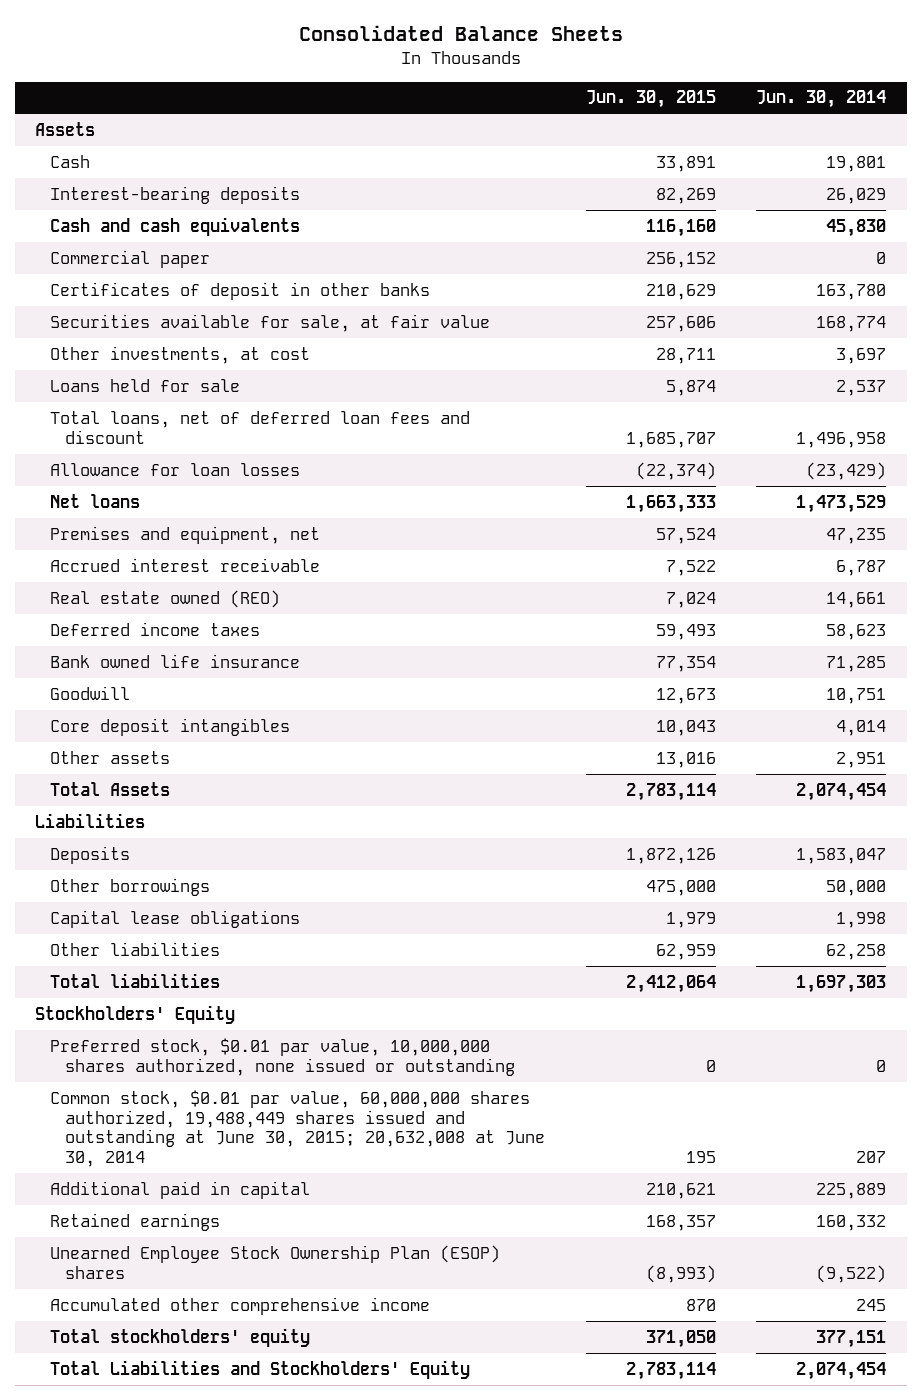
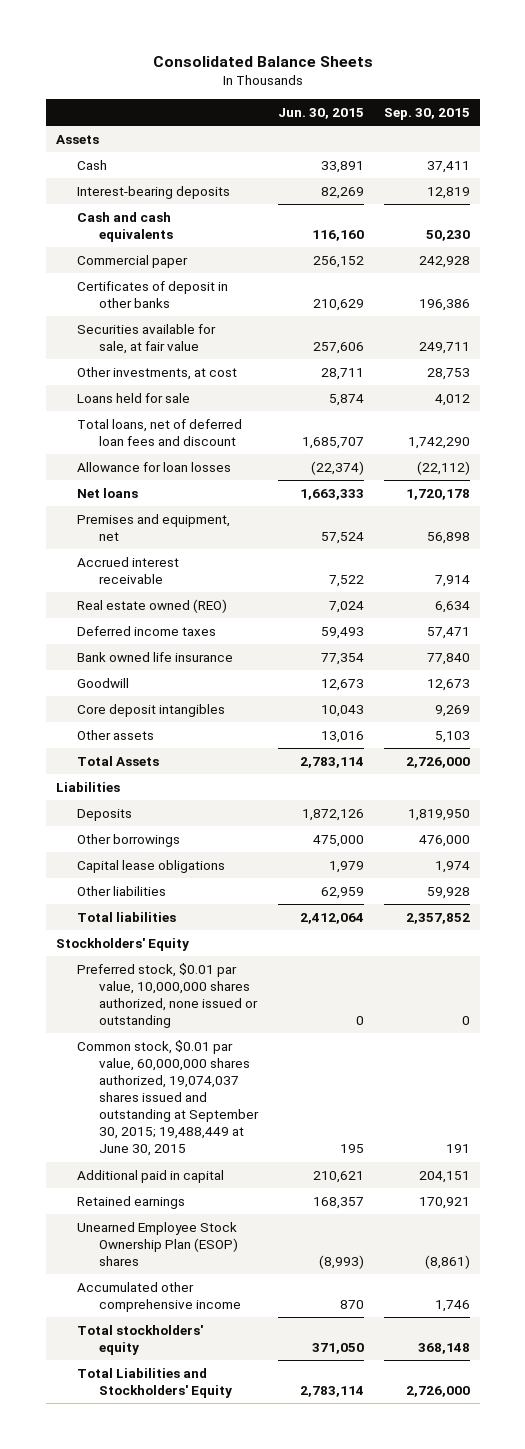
- | Jun. 30, 2015 | Jun. 30, 2014
+ | Jun. 30, 2015 | Sep. 30, 2015
- Common stock, $0.01 par value, 60,000,000 shares authorized, 19,488,449 shares issued and outstanding at June 30, 2015; 20,632,008 at June 30, 2014 | 195 | 207
+ Common stock, $0.01 par value, 60,000,000 shares authorized, 19,074,037 shares issued and outstanding at September 30, 2015; 19,488,449 at June 30, 2015 | 195 | 191

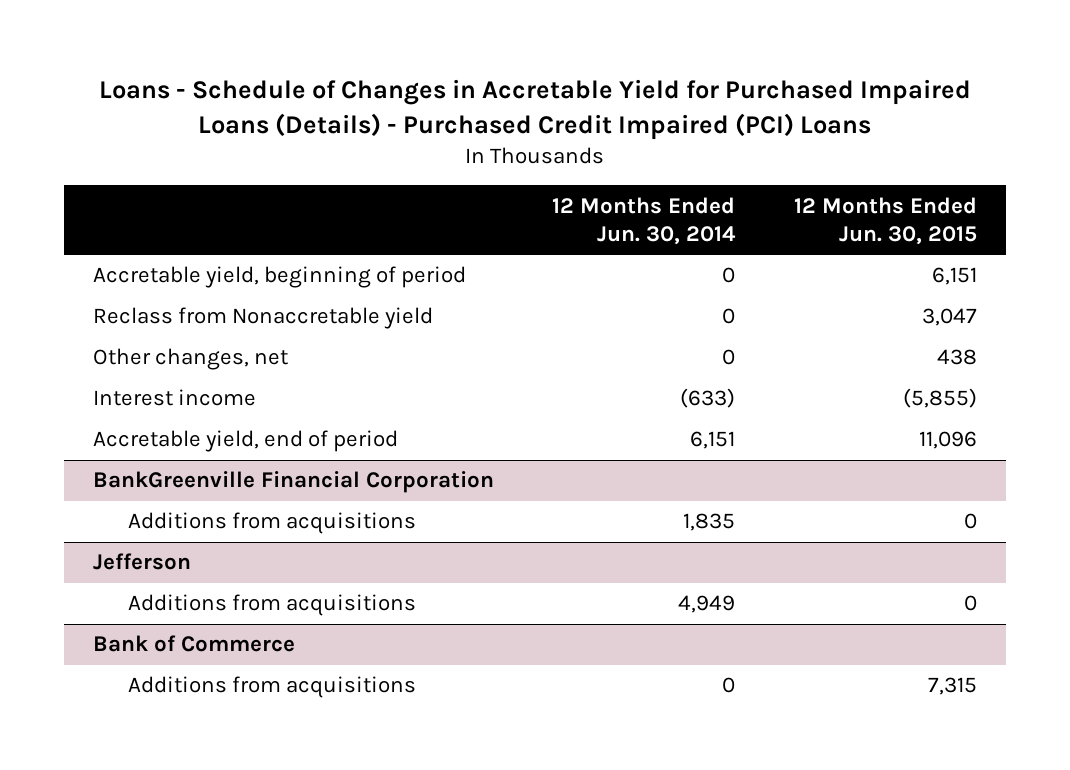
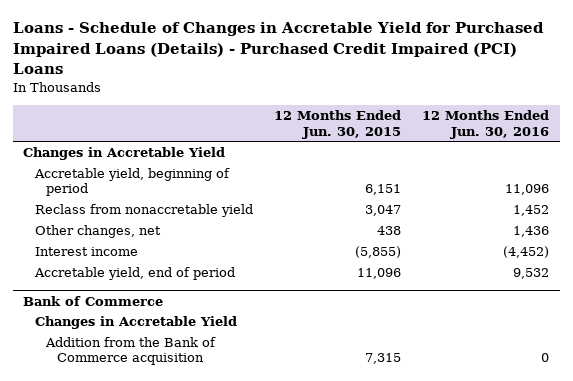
- | 12 Months Ended Jun. 30, 2014 | 12 Months Ended Jun. 30, 2015
+ | 12 Months Ended Jun. 30, 2015 | 12 Months Ended Jun. 30, 2016
+ Changes in Accretable Yield
- Reclass from Nonaccretable yield | 0 | 3,047
+ Reclass from nonaccretable yield | 3,047 | 1,452
- BankGreenville Financial Corporation
- Additions from acquisitions | 1,835 | 0
- Jefferson
- Additions from acquisitions | 4,949 | 0
@ Bank of Commerce
- Additions from acquisitions | 0 | 7,315
+ Changes in Accretable Yield
+ Addition from the Bank of Commerce acquisition | 7,315 | 0

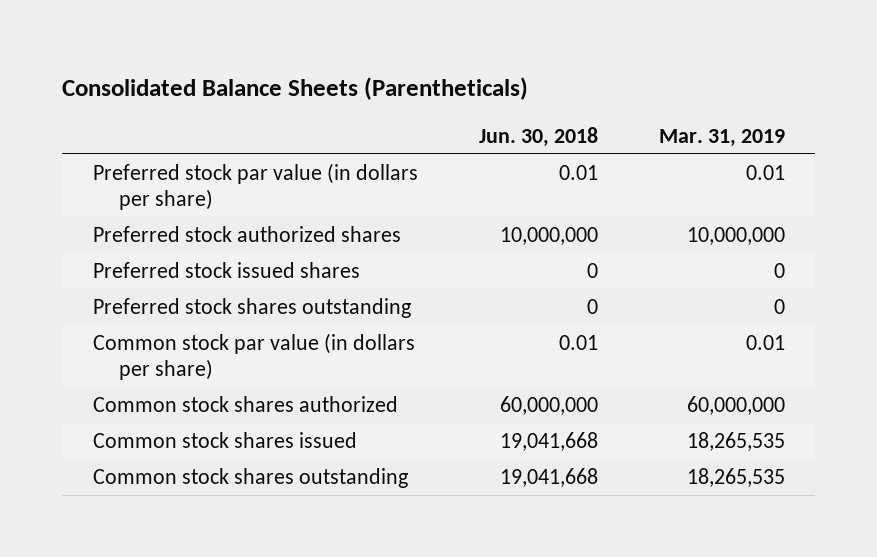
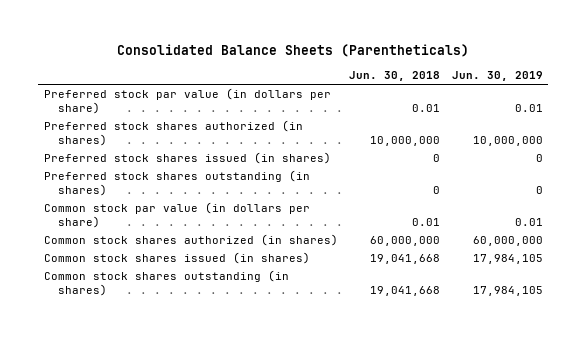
- | Jun. 30, 2018 | Mar. 31, 2019
+ | Jun. 30, 2018 | Jun. 30, 2019
- Preferred stock authorized shares | 10,000,000 | 10,000,000
- Preferred stock issued shares | 0 | 0
- Preferred stock shares outstanding | 0 | 0
+ Preferred stock shares authorized (in shares) | 10,000,000 | 10,000,000
+ Preferred stock shares issued (in shares) | 0 | 0
+ Preferred stock shares outstanding (in shares) | 0 | 0
- Common stock shares authorized | 60,000,000 | 60,000,000
- Common stock shares issued | 19,041,668 | 18,265,535
- Common stock shares outstanding | 19,041,668 | 18,265,535
+ Common stock shares authorized (in shares) | 60,000,000 | 60,000,000
+ Common stock shares issued (in shares) | 19,041,668 | 17,984,105
+ Common stock shares outstanding (in shares) | 19,041,668 | 17,984,105

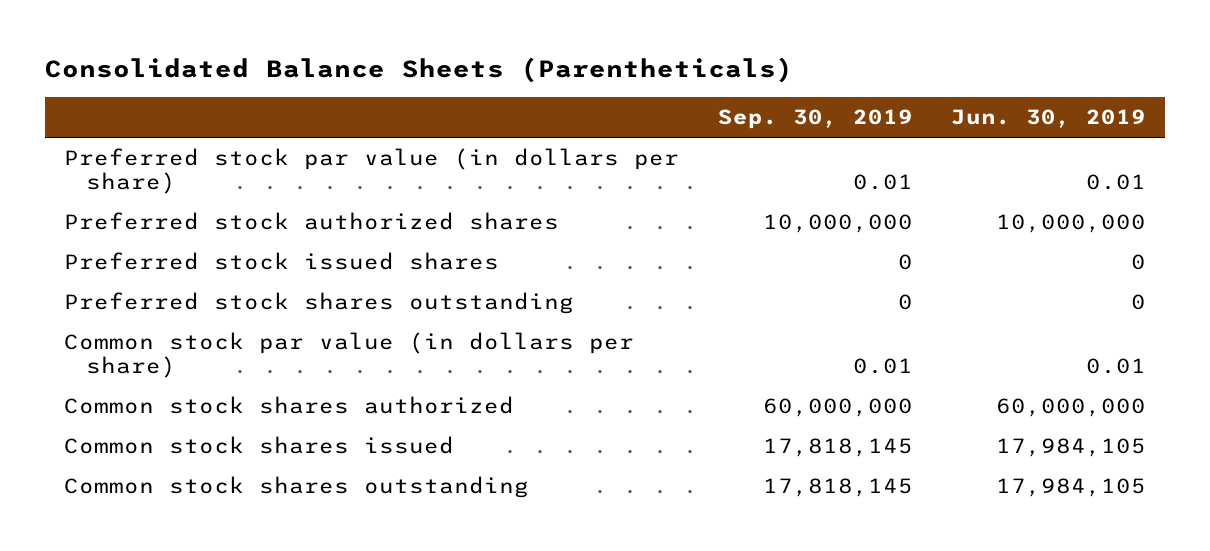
- | Jun. 30, 2018 | Jun. 30, 2019
+ | Sep. 30, 2019 | Jun. 30, 2019
- Preferred stock shares authorized (in shares) | 10,000,000 | 10,000,000
- Preferred stock shares issued (in shares) | 0 | 0
- Preferred stock shares outstanding (in shares) | 0 | 0
+ Preferred stock authorized shares | 10,000,000 | 10,000,000
+ Preferred stock issued shares | 0 | 0
+ Preferred stock shares outstanding | 0 | 0
- Common stock shares authorized (in shares) | 60,000,000 | 60,000,000
- Common stock shares issued (in shares) | 19,041,668 | 17,984,105
- Common stock shares outstanding (in shares) | 19,041,668 | 17,984,105
+ Common stock shares authorized | 60,000,000 | 60,000,000
+ Common stock shares issued | 17,818,145 | 17,984,105
+ Common stock shares outstanding | 17,818,145 | 17,984,105

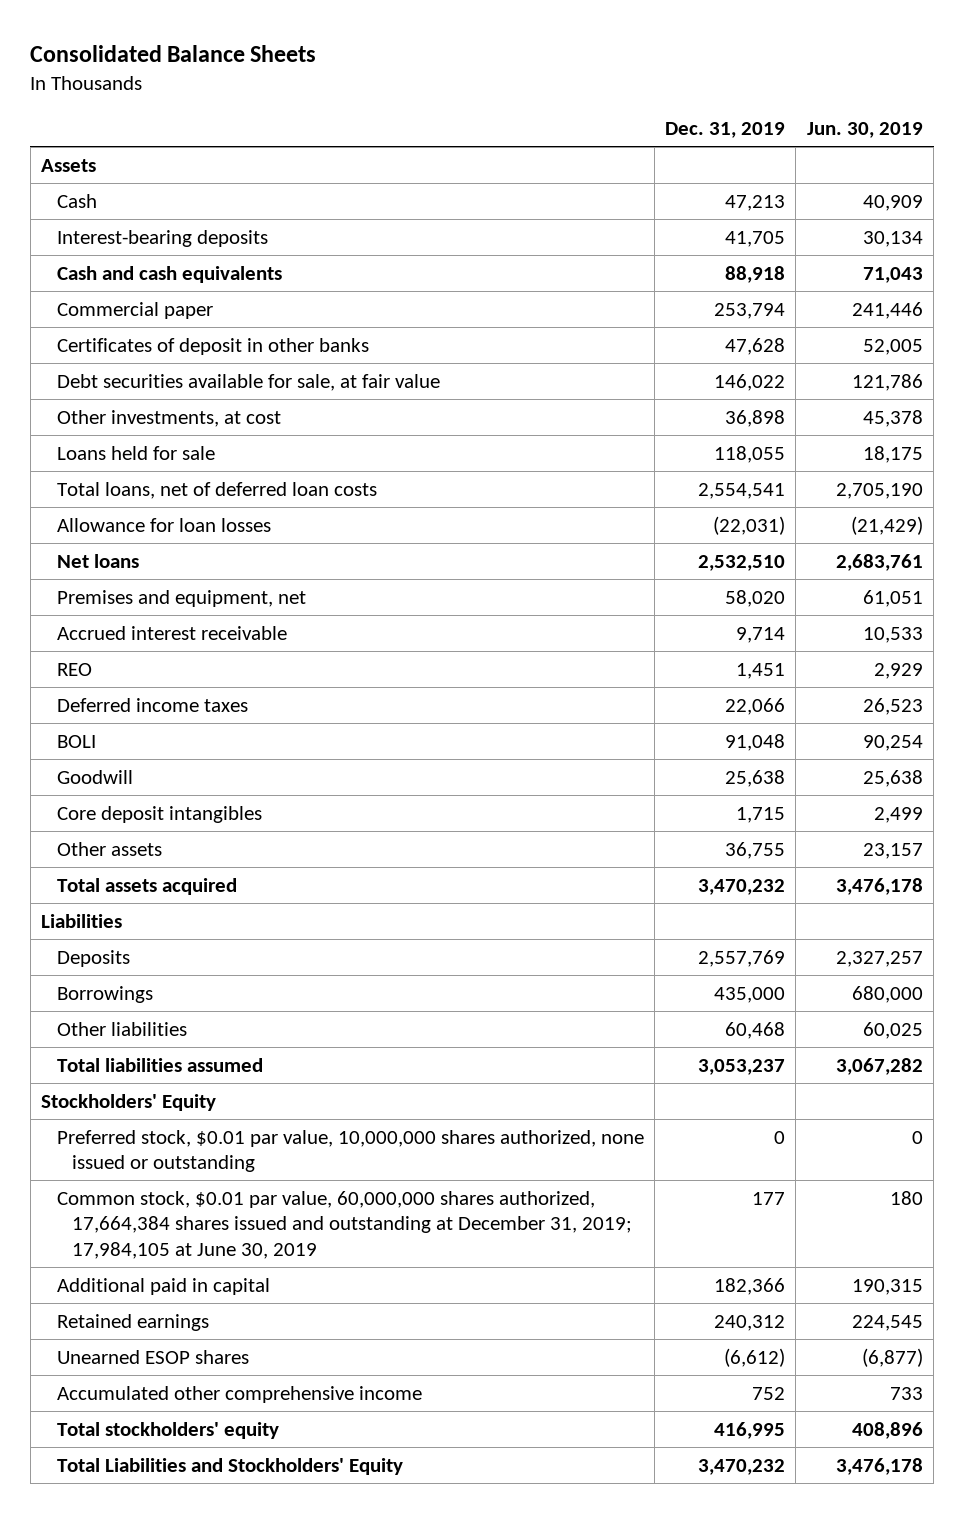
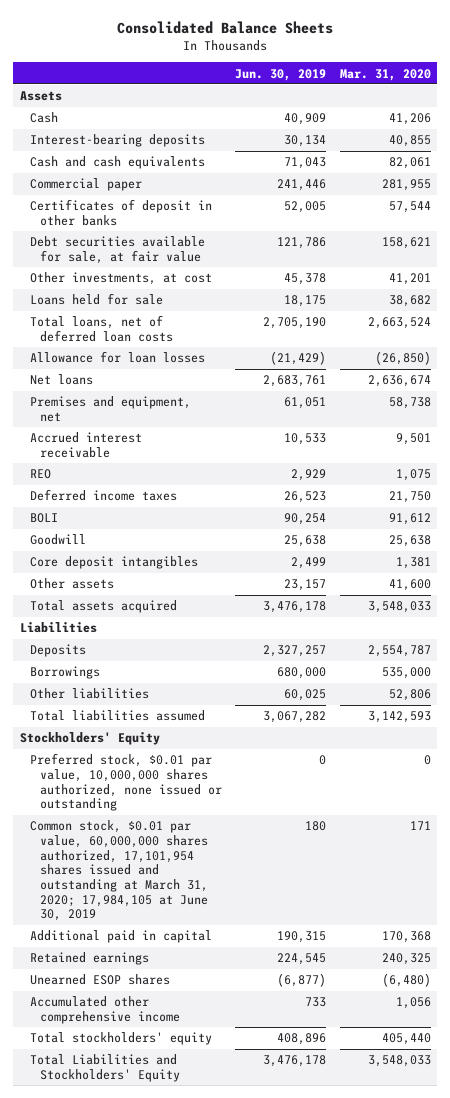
- | Dec. 31, 2019 | Jun. 30, 2019
+ | Jun. 30, 2019 | Mar. 31, 2020
- Common stock, $0.01 par value, 60,000,000 shares authorized, 17,664,384 shares issued and outstanding at December 31, 2019; 17,984,105 at June 30, 2019 | 177 | 180
+ Common stock, $0.01 par value, 60,000,000 shares authorized, 17,101,954 shares issued and outstanding at March 31, 2020; 17,984,105 at June 30, 2019 | 180 | 171

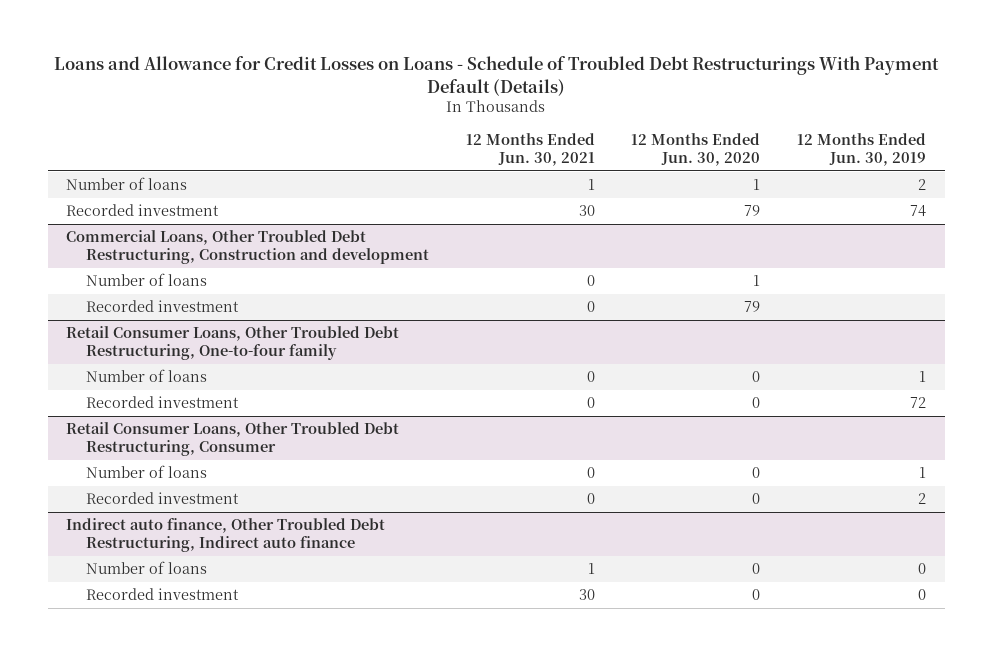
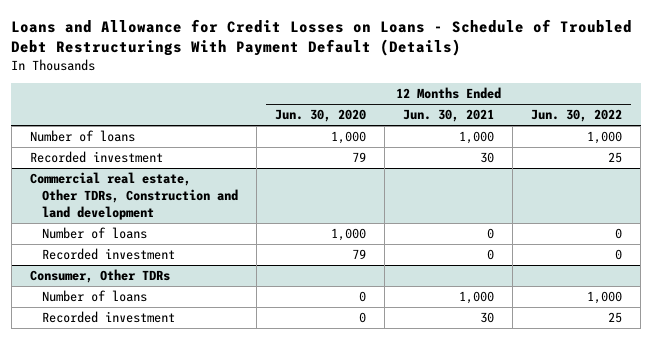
- | 12 Months Ended Jun. 30, 2021 | 12 Months Ended Jun. 30, 2020 | 12 Months Ended Jun. 30, 2019
+ | 12 Months Ended Jun. 30, 2020 | 12 Months Ended Jun. 30, 2021 | 12 Months Ended Jun. 30, 2022
- Number of loans | 1 | 1 | 2
+ Number of loans | 1,000 | 1,000 | 1,000
- Commercial Loans, Other Troubled Debt Restructuring, Construction and development
- Number of loans | 0 | 1 |
+ Commercial real estate, Other TDRs, Construction and land development
+ Number of loans | 1,000 | 0 | 0
- Retail Consumer Loans, Other Troubled Debt Restructuring, One-to-four family
- Number of loans | 0 | 0 | 1
- Recorded investment | 0 | 0 | 72
- Retail Consumer Loans, Other Troubled Debt Restructuring, Consumer
- Number of loans | 0 | 0 | 1
- Recorded investment | 0 | 0 | 2
- Indirect auto finance, Other Troubled Debt Restructuring, Indirect auto finance
- Number of loans | 1 | 0 | 0
+ Consumer, Other TDRs
+ Number of loans | 0 | 1,000 | 1,000

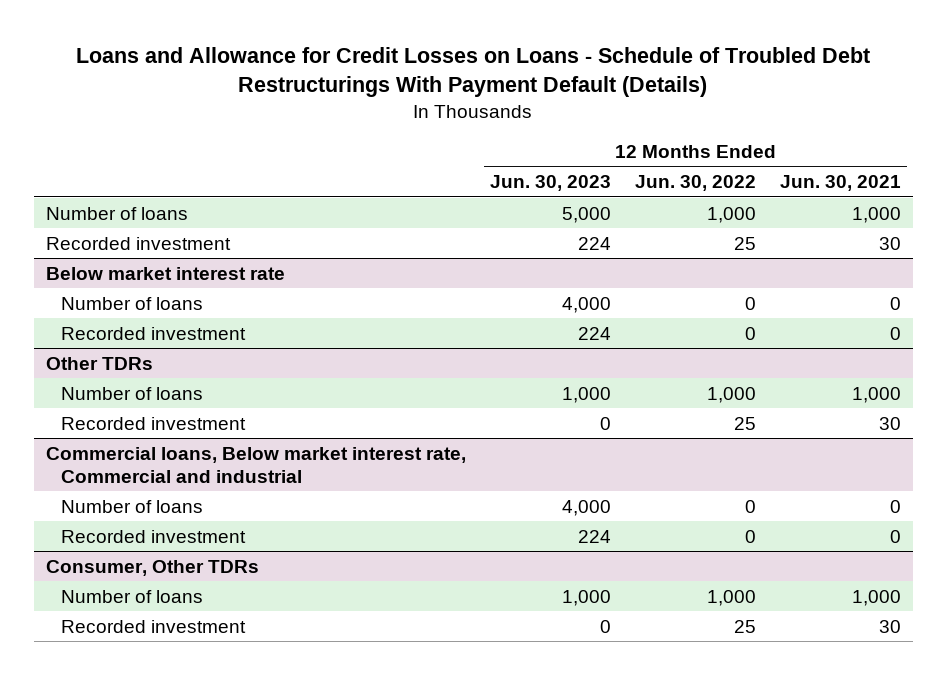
- | 12 Months Ended Jun. 30, 2020 | 12 Months Ended Jun. 30, 2021 | 12 Months Ended Jun. 30, 2022
+ | 12 Months Ended Jun. 30, 2023 | 12 Months Ended Jun. 30, 2022 | 12 Months Ended Jun. 30, 2021
- Commercial real estate, Other TDRs, Construction and land development
+ Below market interest rate
+ Other TDRs
+ Number of loans | 1,000 | 1,000 | 1,000
+ Recorded investment | 0 | 25 | 30
+ Commercial loans, Below market interest rate, Commercial and industrial
+ Number of loans | 4,000 | 0 | 0
+ Recorded investment | 224 | 0 | 0

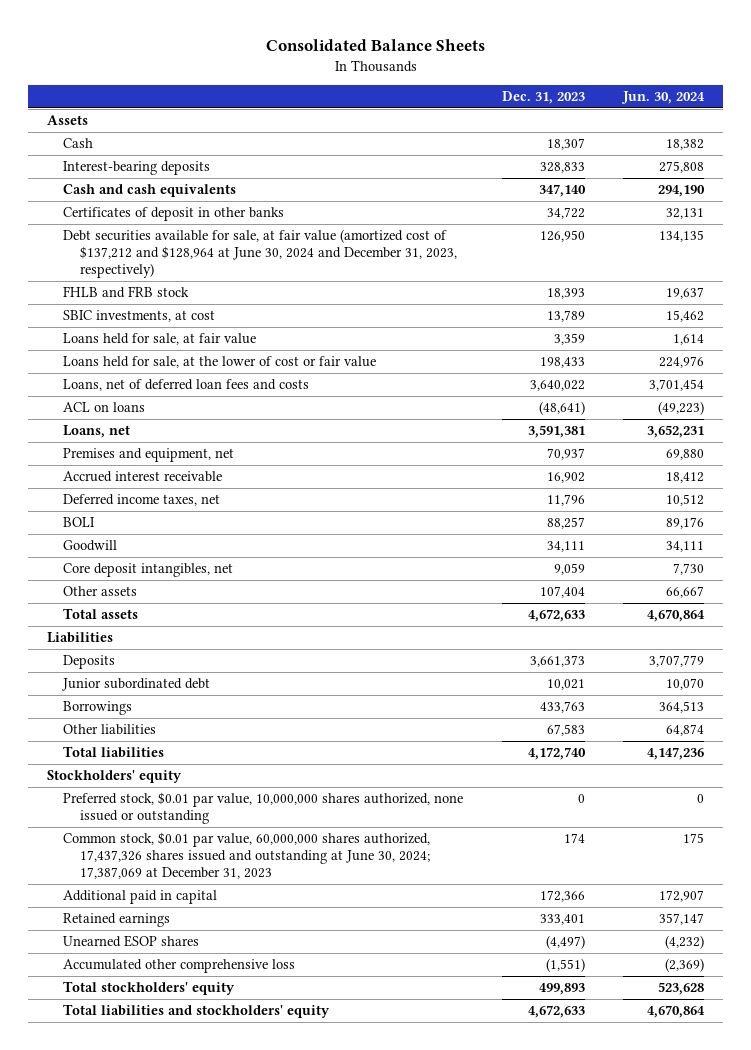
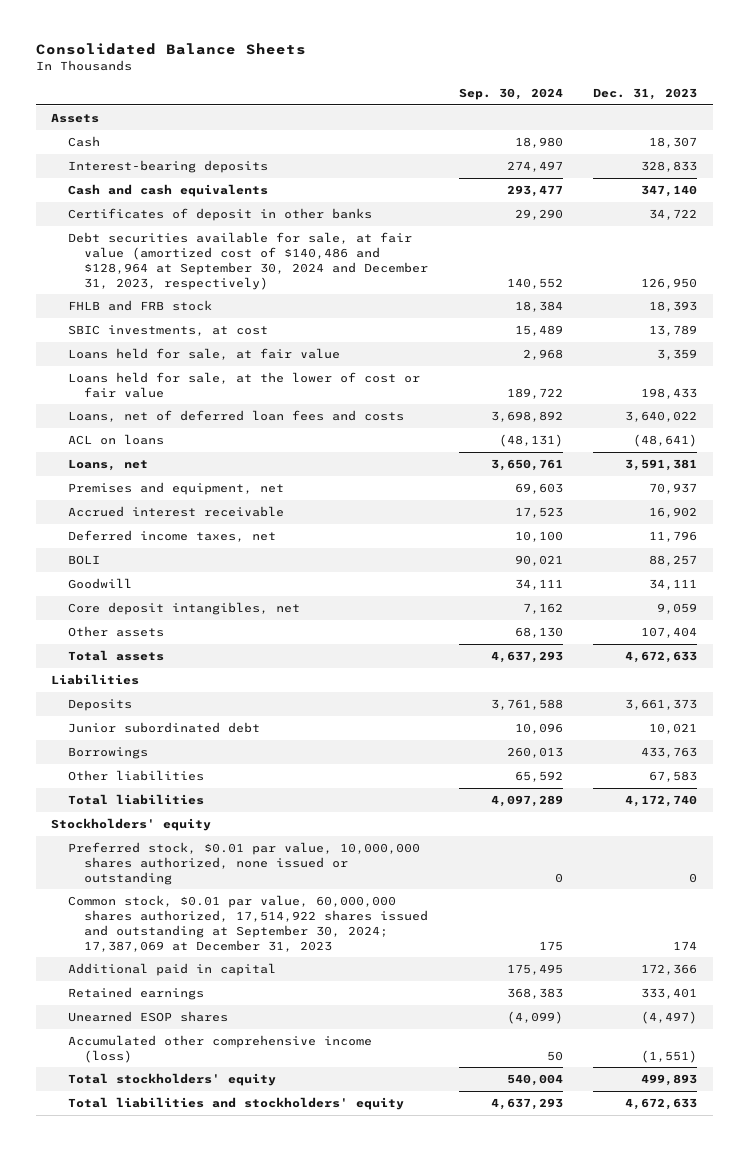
- | Dec. 31, 2023 | Jun. 30, 2024
+ | Sep. 30, 2024 | Dec. 31, 2023
- Debt securities available for sale, at fair value (amortized cost of $137,212 and $128,964 at June 30, 2024 and December 31, 2023, respectively) | 126,950 | 134,135
+ Debt securities available for sale, at fair value (amortized cost of $140,486 and $128,964 at September 30, 2024 and December 31, 2023, respectively) | 140,552 | 126,950
- Common stock, $0.01 par value, 60,000,000 shares authorized, 17,437,326 shares issued and outstanding at June 30, 2024; 17,387,069 at December 31, 2023 | 174 | 175
+ Common stock, $0.01 par value, 60,000,000 shares authorized, 17,514,922 shares issued and outstanding at September 30, 2024; 17,387,069 at December 31, 2023 | 175 | 174
- Accumulated other comprehensive loss | (1,551) | (2,369)
+ Accumulated other comprehensive income (loss) | 50 | (1,551)

